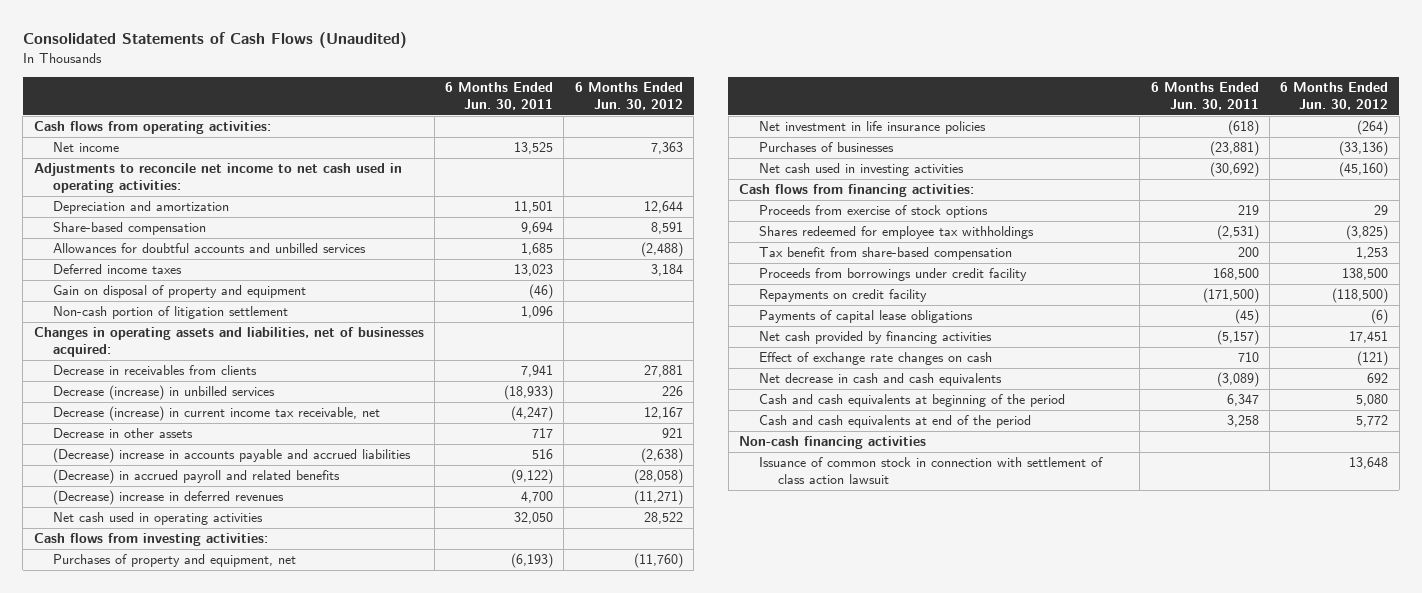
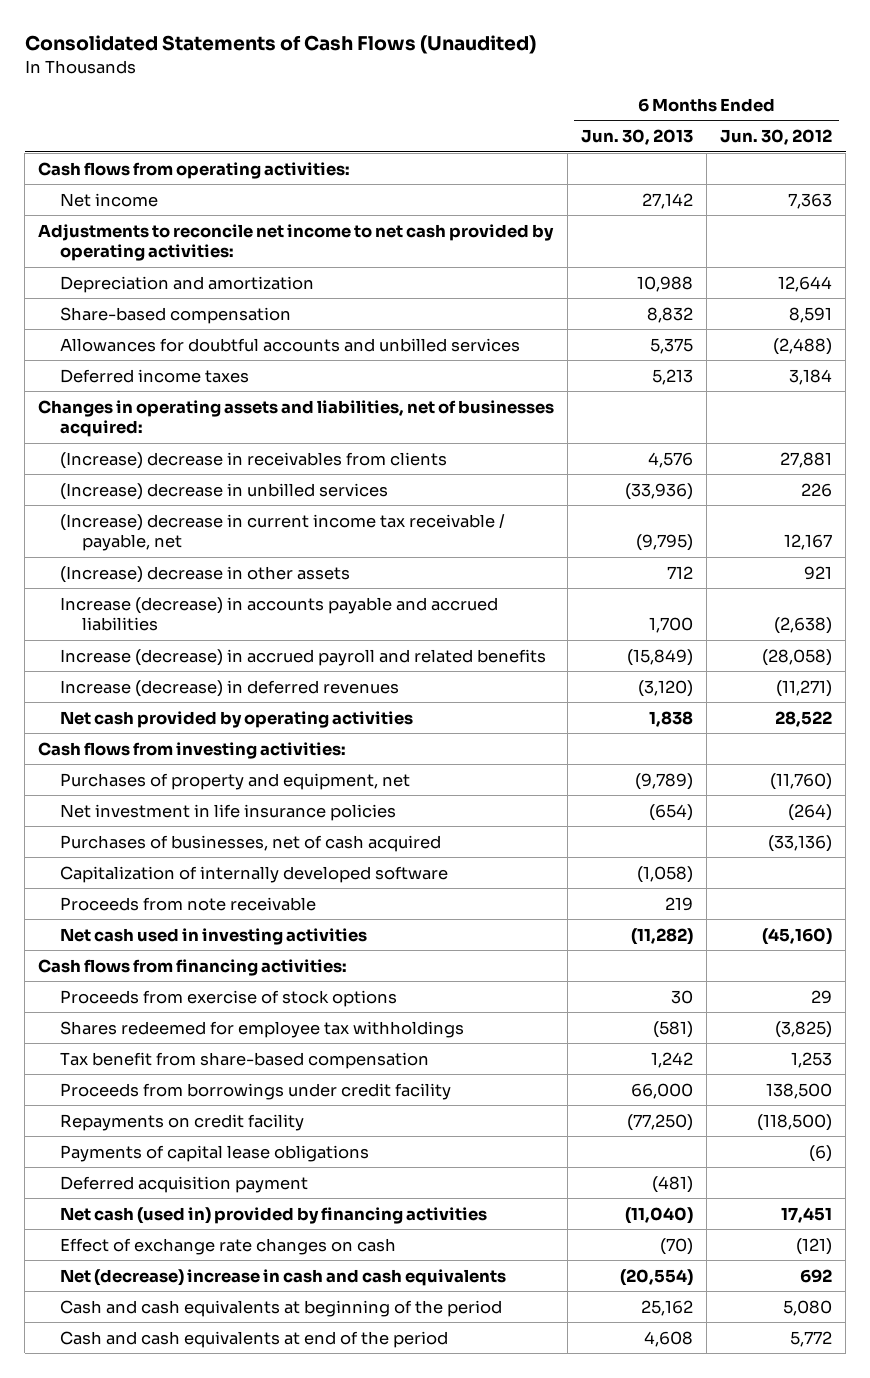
- | 6 Months Ended Jun. 30, 2011 | 6 Months Ended Jun. 30, 2012
+ | 6 Months Ended Jun. 30, 2013 | 6 Months Ended Jun. 30, 2012
- Adjustments to reconcile net income to net cash used in operating activities:
+ Adjustments to reconcile net income to net cash provided by operating activities:
- Gain on disposal of property and equipment | (46) |
- Non-cash portion of litigation settlement | 1,096 |
- Decrease in receivables from clients | 7,941 | 27,881
- Decrease (increase) in unbilled services | (18,933) | 226
- Decrease (increase) in current income tax receivable, net | (4,247) | 12,167
- Decrease in other assets | 717 | 921
- (Decrease) increase in accounts payable and accrued liabilities | 516 | (2,638)
- (Decrease) in accrued payroll and related benefits | (9,122) | (28,058)
- (Decrease) increase in deferred revenues | 4,700 | (11,271)
- Net cash used in operating activities | 32,050 | 28,522
+ (Increase) decrease in receivables from clients | 4,576 | 27,881
+ (Increase) decrease in unbilled services | (33,936) | 226
+ (Increase) decrease in current income tax receivable / payable, net | (9,795) | 12,167
+ (Increase) decrease in other assets | 712 | 921
+ Increase (decrease) in accounts payable and accrued liabilities | 1,700 | (2,638)
+ Increase (decrease) in accrued payroll and related benefits | (15,849) | (28,058)
+ Increase (decrease) in deferred revenues | (3,120) | (11,271)
+ Net cash provided by operating activities | 1,838 | 28,522
- Purchases of businesses | (23,881) | (33,136)
+ Purchases of businesses, net of cash acquired | | (33,136)
+ Capitalization of internally developed software | (1,058) |
+ Proceeds from note receivable | 219 |
- Net cash provided by financing activities | (5,157) | 17,451
+ Deferred acquisition payment | (481) |
+ Net cash (used in) provided by financing activities | (11,040) | 17,451
- Net decrease in cash and cash equivalents | (3,089) | 692
+ Net (decrease) increase in cash and cash equivalents | (20,554) | 692
- Non-cash financing activities
- Issuance of common stock in connection with settlement of class action lawsuit | | 13,648

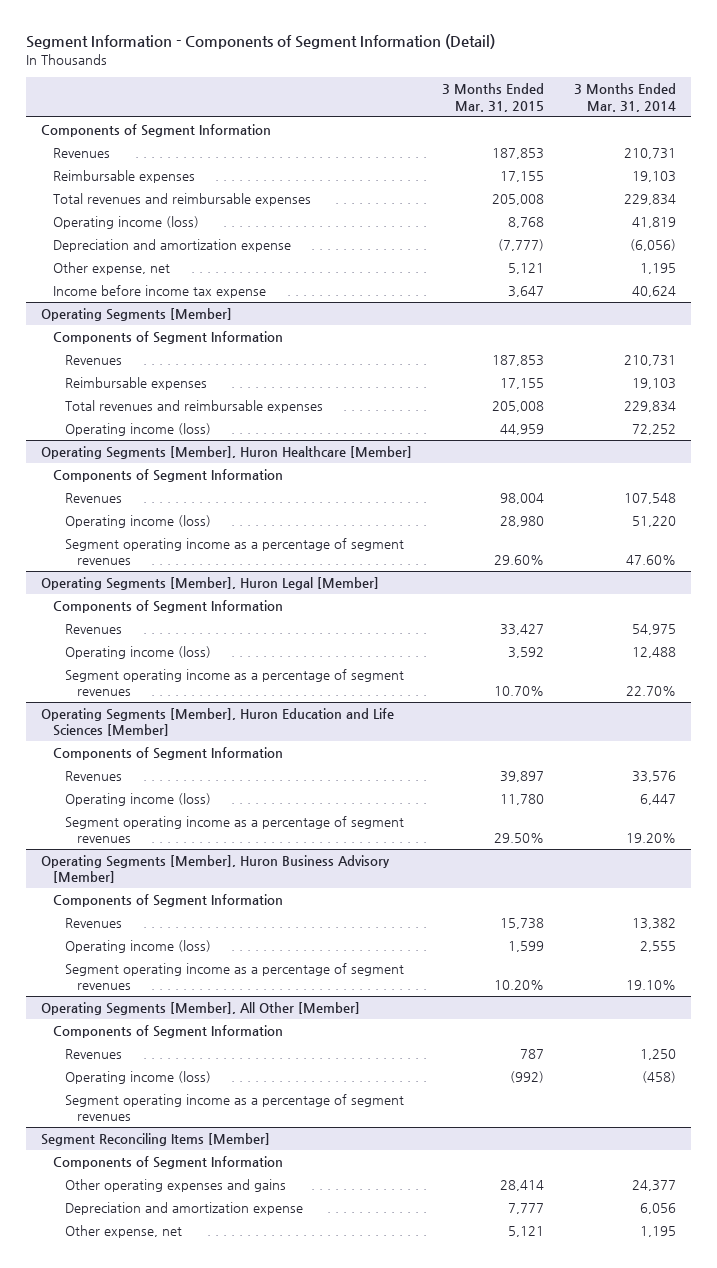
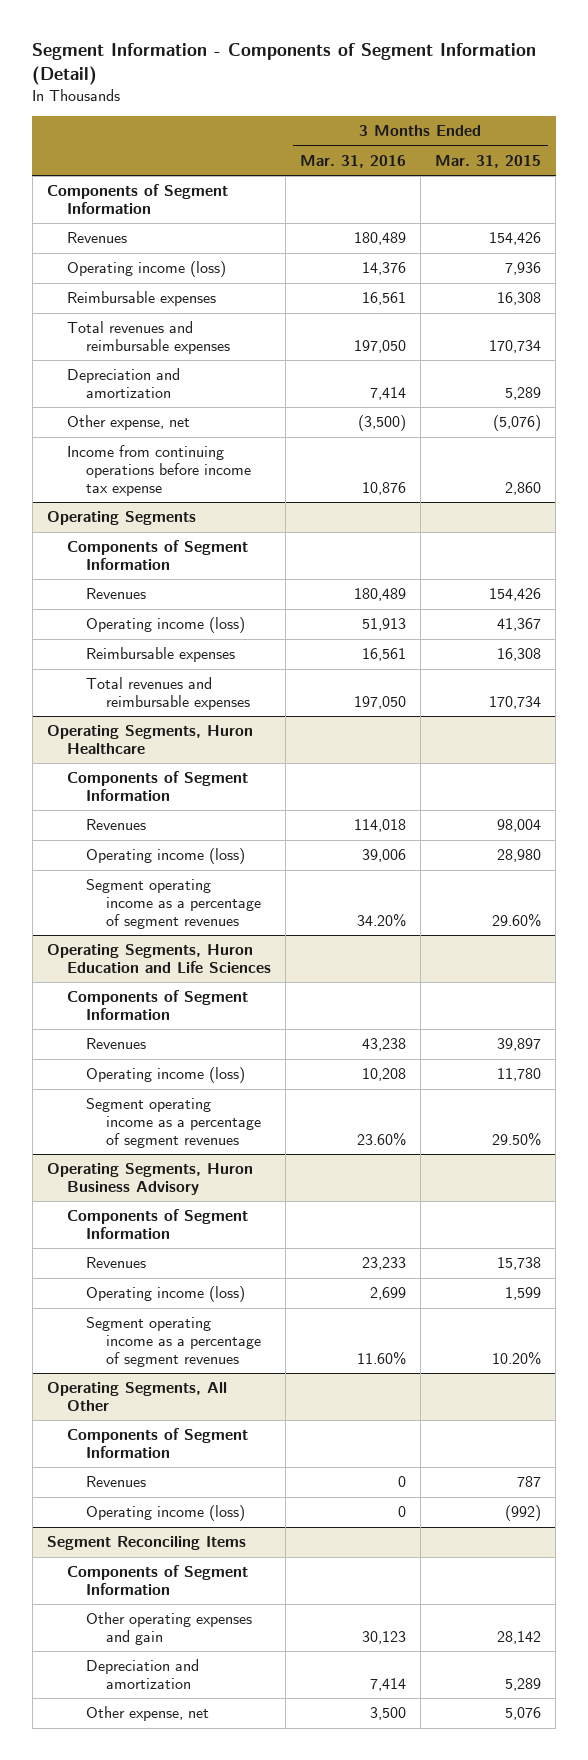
- | 3 Months Ended Mar. 31, 2015 | 3 Months Ended Mar. 31, 2014
+ | 3 Months Ended Mar. 31, 2016 | 3 Months Ended Mar. 31, 2015
- Revenues | 187,853 | 210,731
- Reimbursable expenses | 17,155 | 19,103
- Total revenues and reimbursable expenses | 205,008 | 229,834
- Operating income (loss) | 8,768 | 41,819
- Depreciation and amortization expense | (7,777) | (6,056)
- Other expense, net | 5,121 | 1,195
- Income before income tax expense | 3,647 | 40,624
- Operating Segments [Member]
+ Revenues | 180,489 | 154,426
+ Operating income (loss) | 14,376 | 7,936
+ Reimbursable expenses | 16,561 | 16,308
+ Total revenues and reimbursable expenses | 197,050 | 170,734
+ Depreciation and amortization | 7,414 | 5,289
+ Other expense, net | (3,500) | (5,076)
+ Income from continuing operations before income tax expense | 10,876 | 2,860
+ Operating Segments
- Revenues | 187,853 | 210,731
- Reimbursable expenses | 17,155 | 19,103
- Total revenues and reimbursable expenses | 205,008 | 229,834
- Operating income (loss) | 44,959 | 72,252
- Operating Segments [Member], Huron Healthcare [Member]
+ Revenues | 180,489 | 154,426
+ Operating income (loss) | 51,913 | 41,367
+ Reimbursable expenses | 16,561 | 16,308
+ Total revenues and reimbursable expenses | 197,050 | 170,734
+ Operating Segments, Huron Healthcare
- Operating Segments [Member], Huron Legal [Member]
- Components of Segment Information
- Revenues | 33,427 | 54,975
- Operating income (loss) | 3,592 | 12,488
- Segment operating income as a percentage of segment revenues | 10.70% | 22.70%
- Operating Segments [Member], Huron Education and Life Sciences [Member]
+ Operating Segments, Huron Education and Life Sciences
- Operating Segments [Member], Huron Business Advisory [Member]
+ Operating Segments, Huron Business Advisory
- Operating Segments [Member], All Other [Member]
+ Operating Segments, All Other
- Segment operating income as a percentage of segment revenues
- Segment Reconciling Items [Member]
+ Segment Reconciling Items
- Other operating expenses and gains | 28,414 | 24,377
- Depreciation and amortization expense | 7,777 | 6,056
- Other expense, net | 5,121 | 1,195
+ Other operating expenses and gain | 30,123 | 28,142
+ Depreciation and amortization | 7,414 | 5,289
+ Other expense, net | 3,500 | 5,076

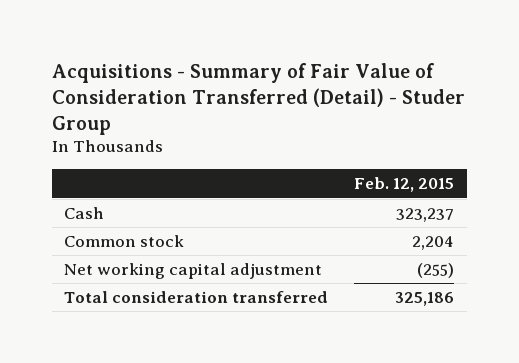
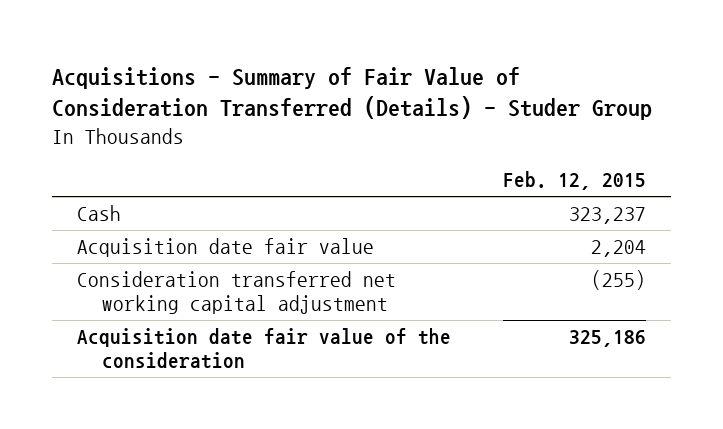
- Acquisitions - Summary of Fair Value of Consideration Transferred (Detail) - Studer Group
+ Acquisitions - Summary of Fair Value of Consideration Transferred (Details) - Studer Group
- Common stock | 2,204
- Net working capital adjustment | (255)
- Total consideration transferred | 325,186
+ Acquisition date fair value | 2,204
+ Consideration transferred net working capital adjustment | (255)
+ Acquisition date fair value of the consideration | 325,186

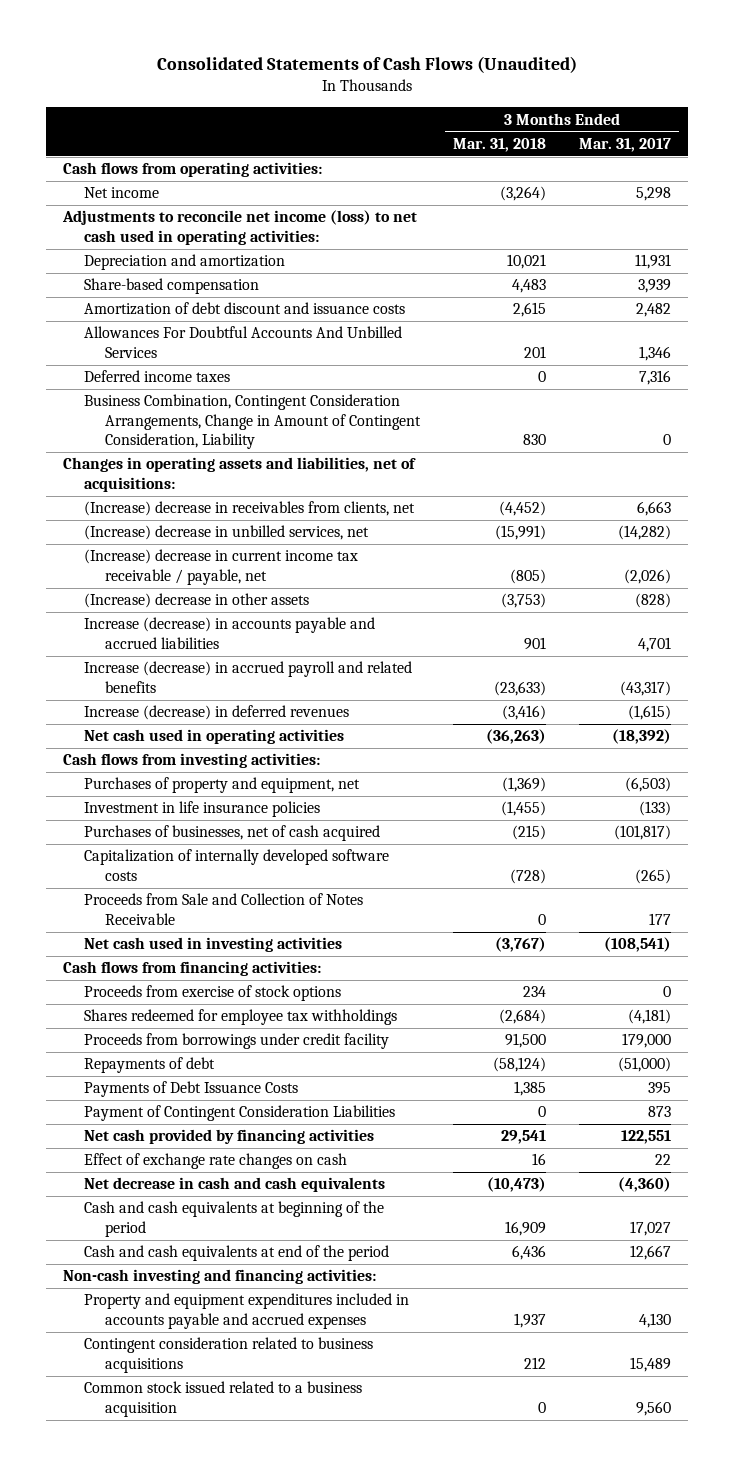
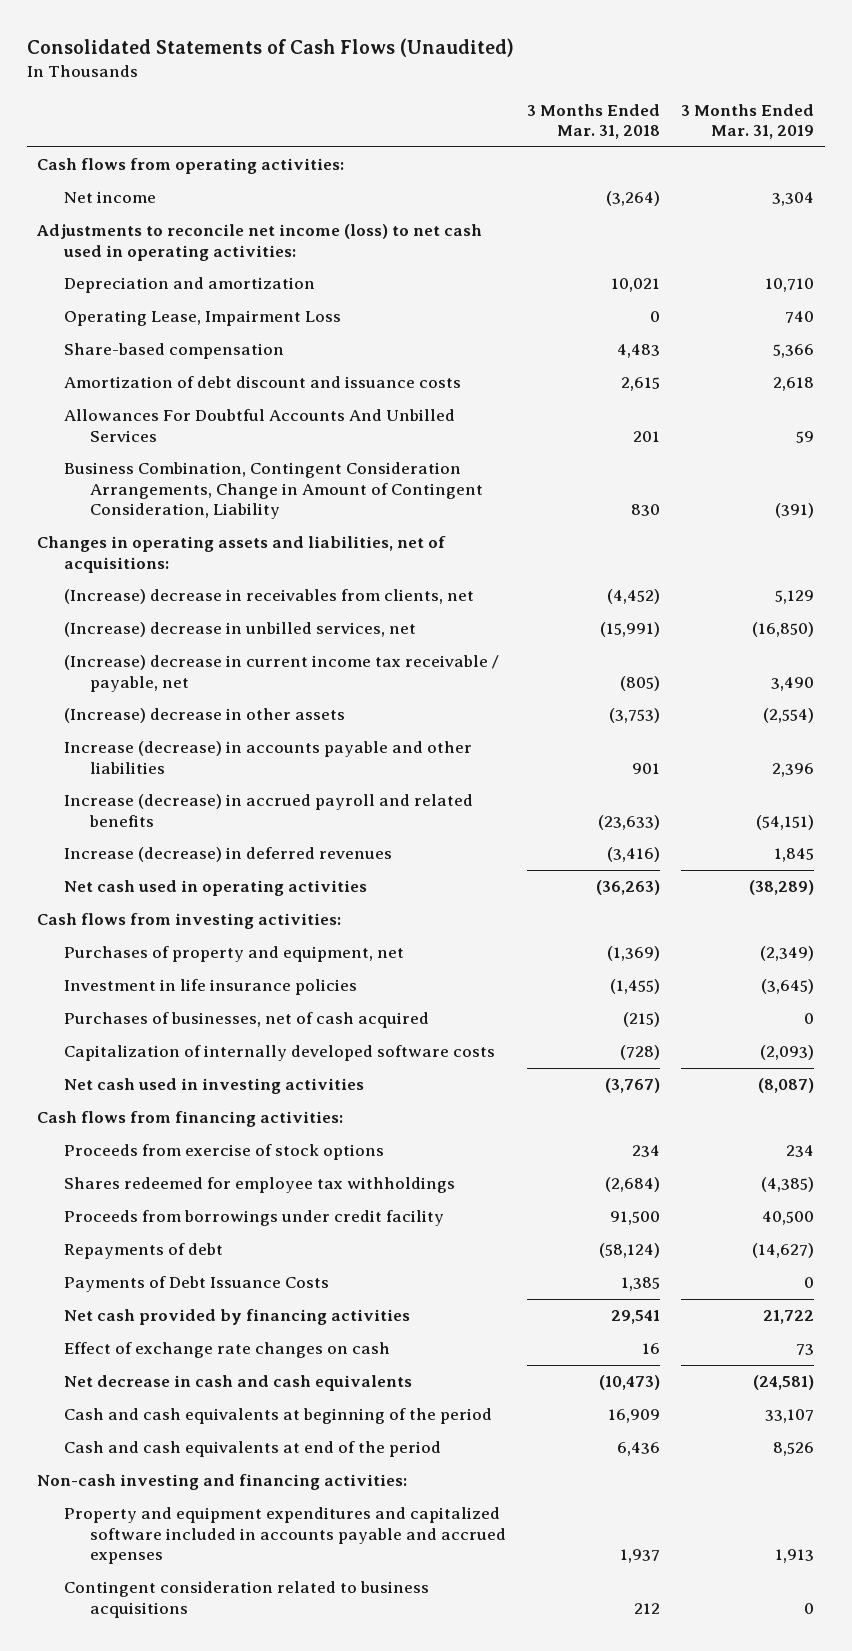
- | 3 Months Ended Mar. 31, 2018 | 3 Months Ended Mar. 31, 2017
+ | 3 Months Ended Mar. 31, 2018 | 3 Months Ended Mar. 31, 2019
+ Operating Lease, Impairment Loss | 0 | 740
- Deferred income taxes | 0 | 7,316
- Increase (decrease) in accounts payable and accrued liabilities | 901 | 4,701
+ Increase (decrease) in accounts payable and other liabilities | 901 | 2,396
- Proceeds from Sale and Collection of Notes Receivable | 0 | 177
- Payment of Contingent Consideration Liabilities | 0 | 873
- Property and equipment expenditures included in accounts payable and accrued expenses | 1,937 | 4,130
+ Property and equipment expenditures and capitalized software included in accounts payable and accrued expenses | 1,937 | 1,913
- Common stock issued related to a business acquisition | 0 | 9,560

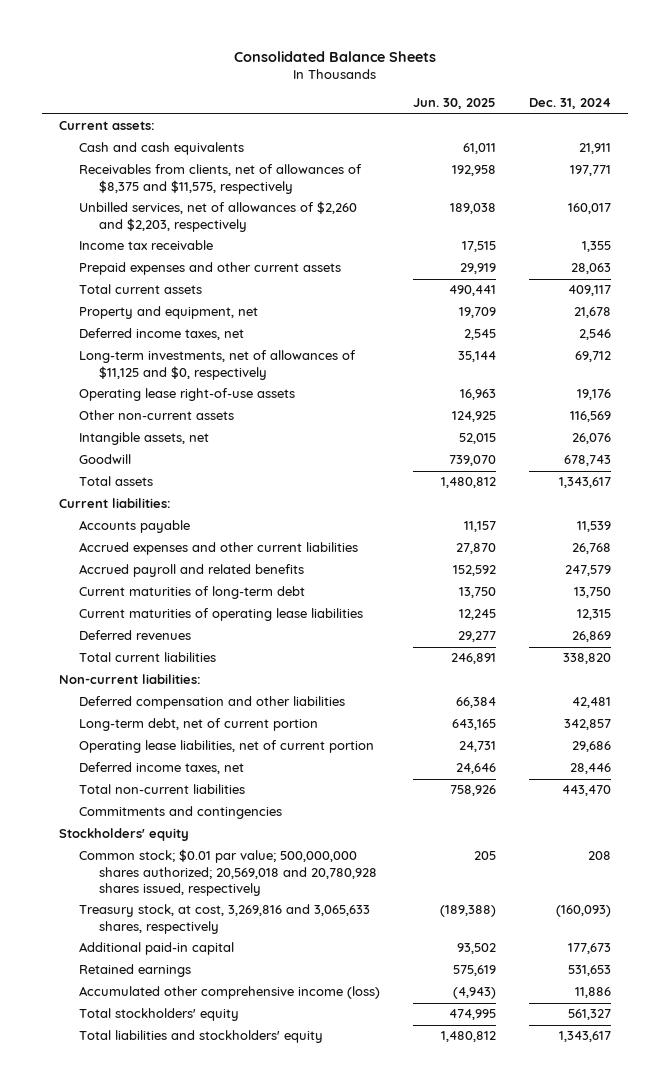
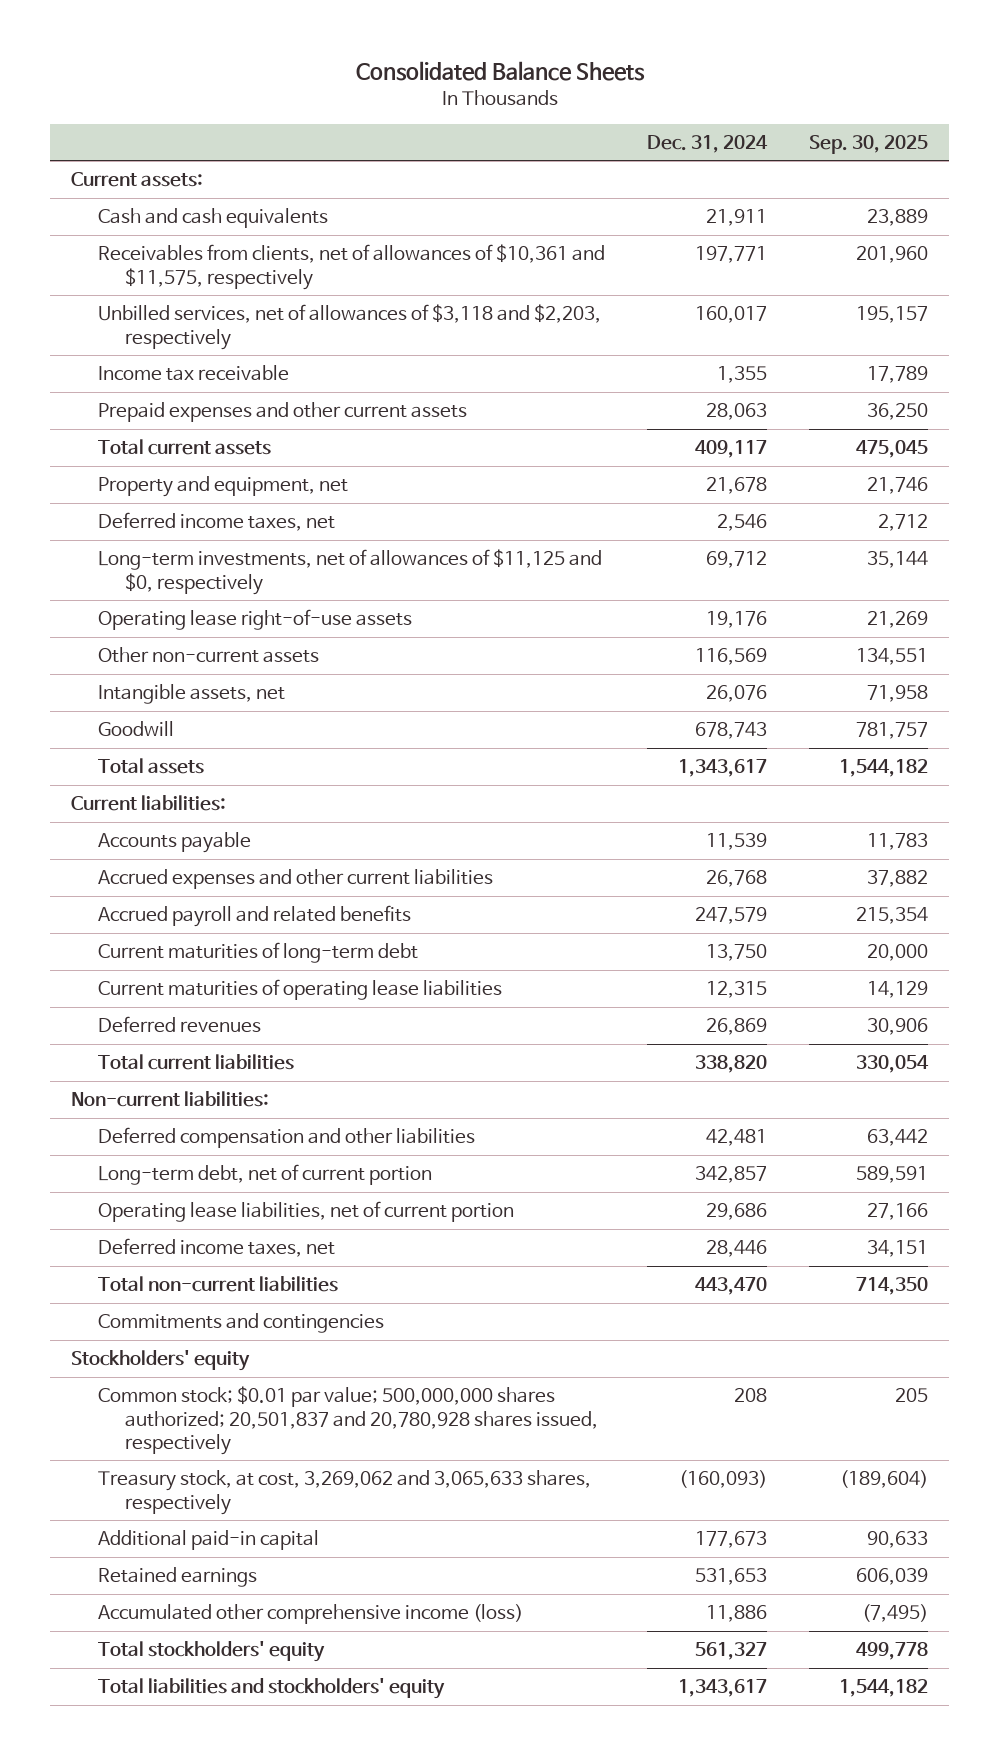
- | Jun. 30, 2025 | Dec. 31, 2024
+ | Dec. 31, 2024 | Sep. 30, 2025
- Receivables from clients, net of allowances of $8,375 and $11,575, respectively | 192,958 | 197,771
- Unbilled services, net of allowances of $2,260 and $2,203, respectively | 189,038 | 160,017
+ Receivables from clients, net of allowances of $10,361 and $11,575, respectively | 197,771 | 201,960
+ Unbilled services, net of allowances of $3,118 and $2,203, respectively | 160,017 | 195,157
- Common stock; $0.01 par value; 500,000,000 shares authorized; 20,569,018 and 20,780,928 shares issued, respectively | 205 | 208
- Treasury stock, at cost, 3,269,816 and 3,065,633 shares, respectively | (189,388) | (160,093)
+ Common stock; $0.01 par value; 500,000,000 shares authorized; 20,501,837 and 20,780,928 shares issued, respectively | 208 | 205
+ Treasury stock, at cost, 3,269,062 and 3,065,633 shares, respectively | (160,093) | (189,604)

